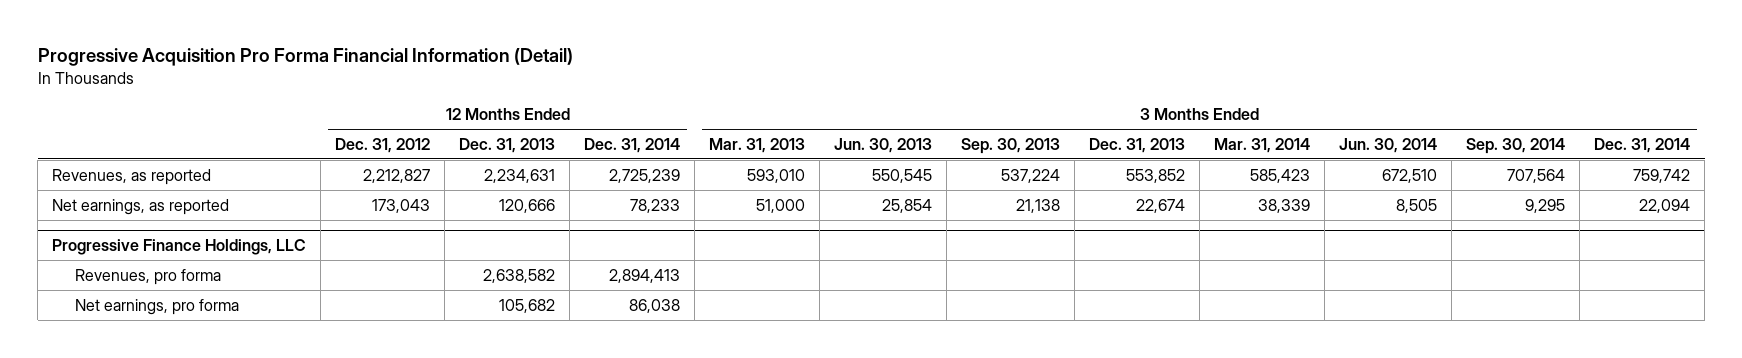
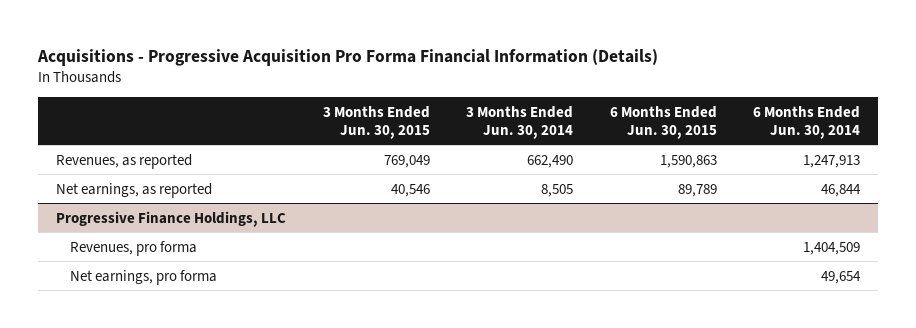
- Progressive Acquisition Pro Forma Financial Information (Detail)
+ Acquisitions - Progressive Acquisition Pro Forma Financial Information (Details)
- | 12 Months Ended Dec. 31, 2012 | 12 Months Ended Dec. 31, 2013 | 12 Months Ended Dec. 31, 2014 | 3 Months Ended Mar. 31, 2013 | 3 Months Ended Jun. 30, 2013 | 3 Months Ended Sep. 30, 2013 | 3 Months Ended Dec. 31, 2013 | 3 Months Ended Mar. 31, 2014 | 3 Months Ended Jun. 30, 2014 | 3 Months Ended Sep. 30, 2014 | 3 Months Ended Dec. 31, 2014
+ | 3 Months Ended Jun. 30, 2015 | 3 Months Ended Jun. 30, 2014 | 6 Months Ended Jun. 30, 2015 | 6 Months Ended Jun. 30, 2014
- Revenues, as reported | 2,212,827 | 2,234,631 | 2,725,239 | 593,010 | 550,545 | 537,224 | 553,852 | 585,423 | 672,510 | 707,564 | 759,742
+ Revenues, as reported | 769,049 | 662,490 | 1,590,863 | 1,247,913

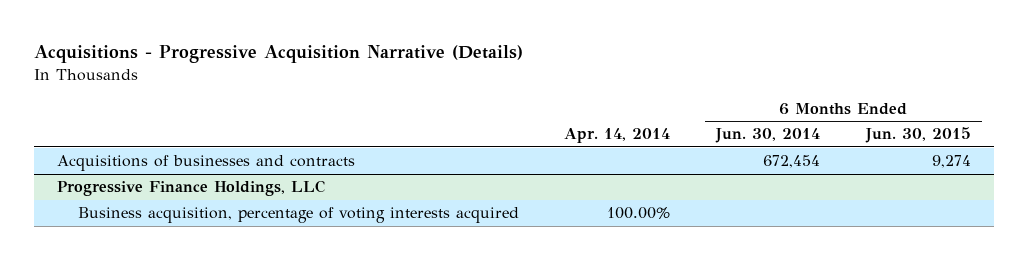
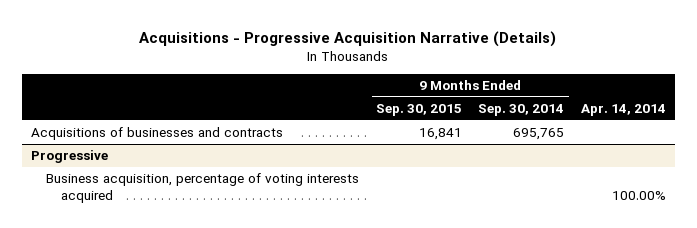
- | Apr. 14, 2014 | 6 Months Ended Jun. 30, 2014 | 6 Months Ended Jun. 30, 2015
+ | 9 Months Ended Sep. 30, 2015 | 9 Months Ended Sep. 30, 2014 | Apr. 14, 2014
- Progressive Finance Holdings, LLC
+ Progressive

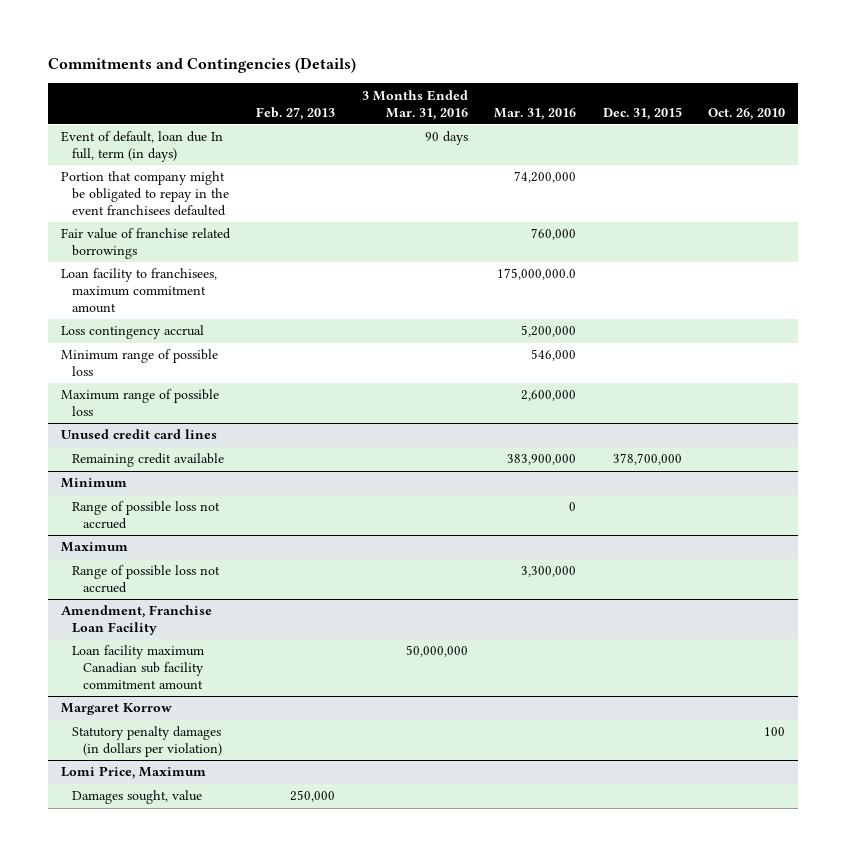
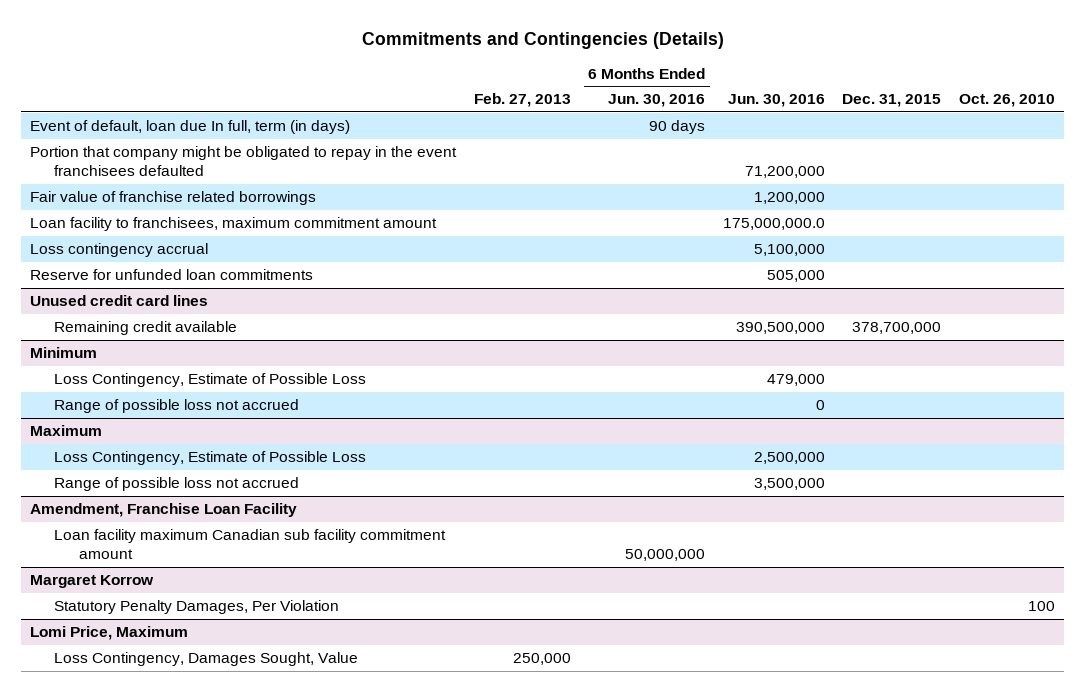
- | Feb. 27, 2013 | 3 Months Ended Mar. 31, 2016 | Mar. 31, 2016 | Dec. 31, 2015 | Oct. 26, 2010
+ | Feb. 27, 2013 | 6 Months Ended Jun. 30, 2016 | Jun. 30, 2016 | Dec. 31, 2015 | Oct. 26, 2010
- Minimum range of possible loss | | | 546,000 | |
- Maximum range of possible loss | | | 2,600,000 | |
+ Reserve for unfunded loan commitments | | | 505,000 | |
@ Minimum
+ Loss Contingency, Estimate of Possible Loss | | | 479,000 | |
@ Maximum
+ Loss Contingency, Estimate of Possible Loss | | | 2,500,000 | |
@ Margaret Korrow
- Statutory penalty damages (in dollars per violation) | | | | | 100
+ Statutory Penalty Damages, Per Violation | | | | | 100
@ Lomi Price, Maximum
- Damages sought, value | 250,000 | | | |
+ Loss Contingency, Damages Sought, Value | 250,000 | | | |

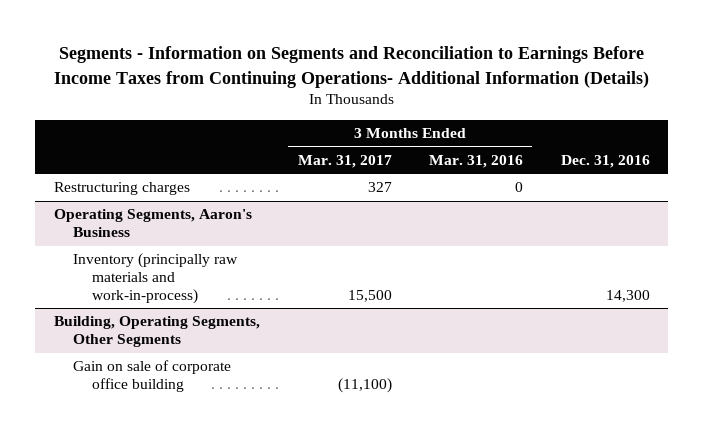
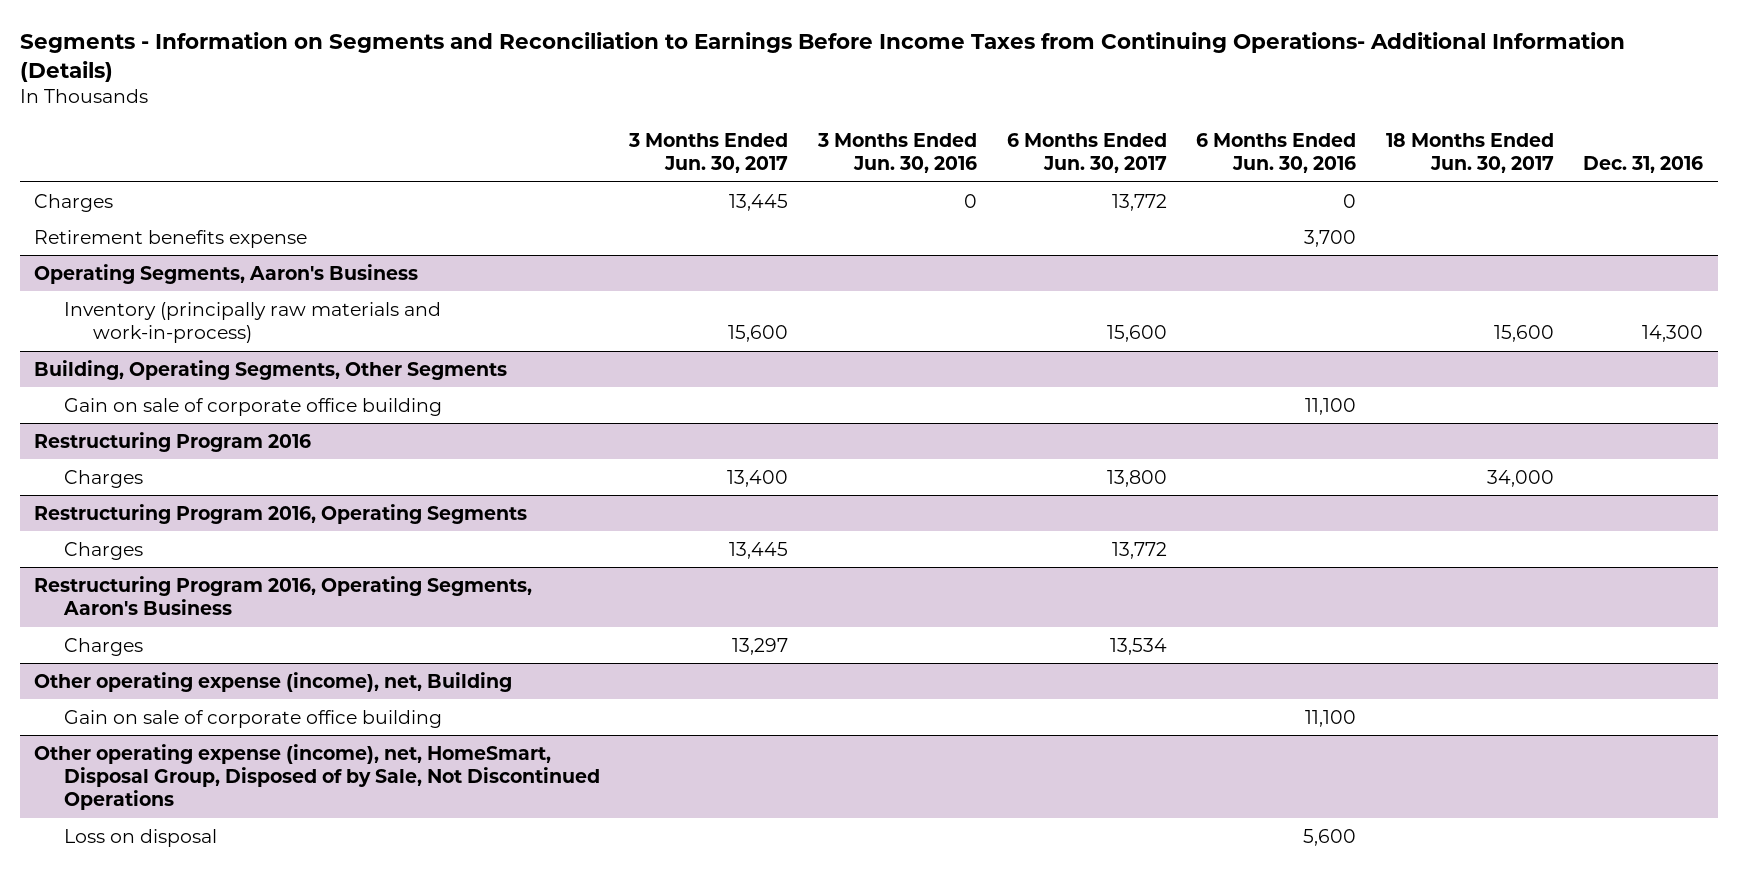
- | 3 Months Ended Mar. 31, 2017 | 3 Months Ended Mar. 31, 2016 | Dec. 31, 2016
+ | 3 Months Ended Jun. 30, 2017 | 3 Months Ended Jun. 30, 2016 | 6 Months Ended Jun. 30, 2017 | 6 Months Ended Jun. 30, 2016 | 18 Months Ended Jun. 30, 2017 | Dec. 31, 2016
- Restructuring charges | 327 | 0 |
+ Charges | 13,445 | 0 | 13,772 | 0 | |
+ Retirement benefits expense | | | | 3,700 | |
+ Restructuring Program 2016
+ Charges | 13,400 | | 13,800 | | 34,000 |
+ Restructuring Program 2016, Operating Segments
+ Charges | 13,445 | | 13,772 | | |
+ Restructuring Program 2016, Operating Segments, Aaron's Business
+ Charges | 13,297 | | 13,534 | | |
+ Other operating expense (income), net, Building
+ Gain on sale of corporate office building | | | | 11,100 | |
+ Other operating expense (income), net, HomeSmart, Disposal Group, Disposed of by Sale, Not Discontinued Operations
+ Loss on disposal | | | | 5,600 | |

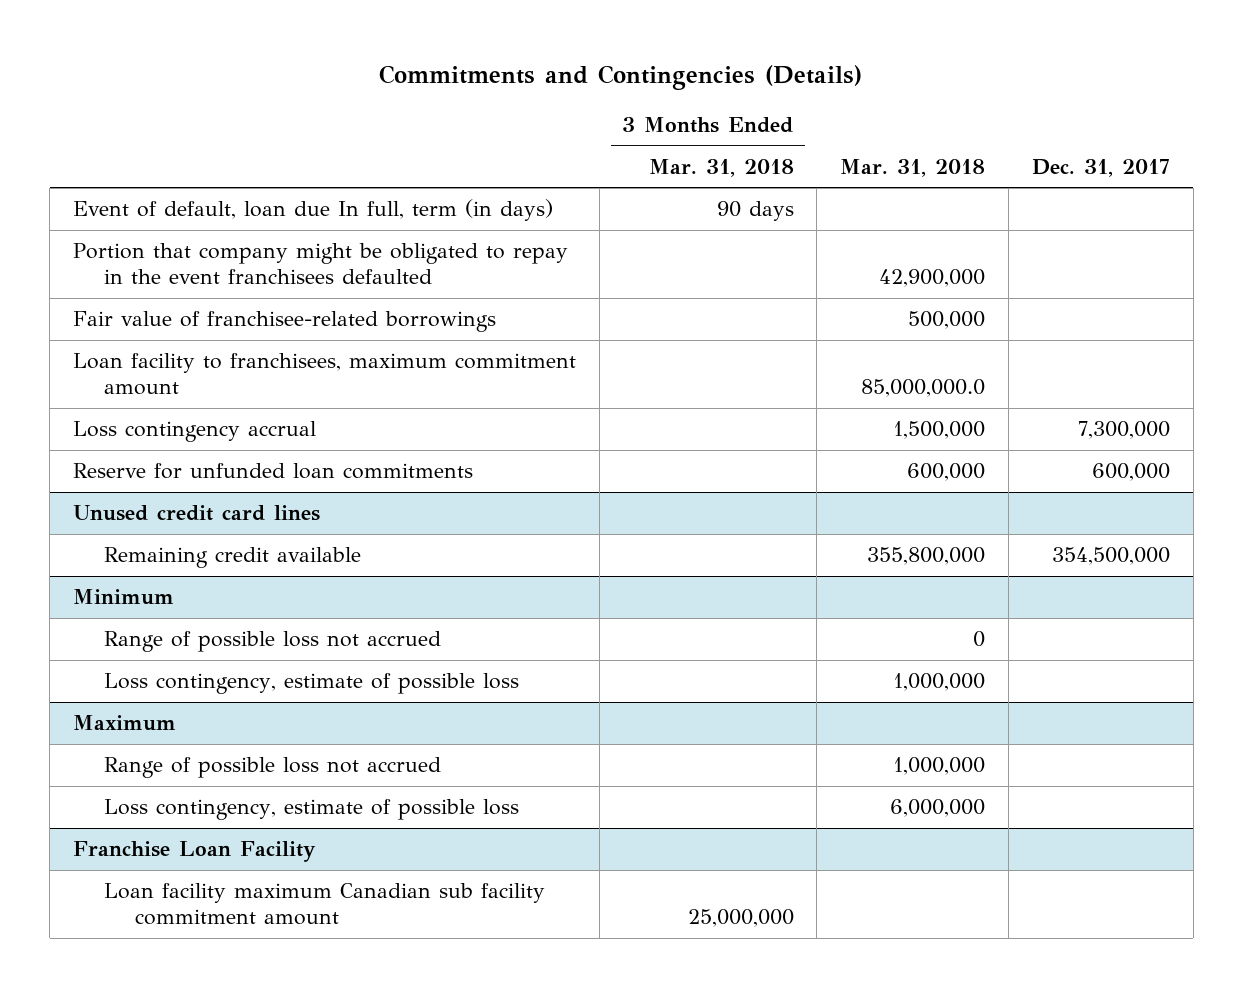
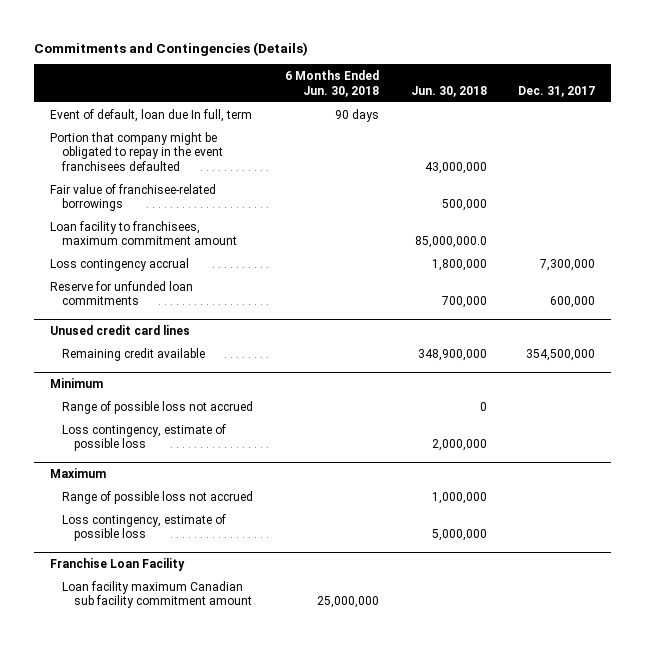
- | 3 Months Ended Mar. 31, 2018 | Mar. 31, 2018 | Dec. 31, 2017
+ | 6 Months Ended Jun. 30, 2018 | Jun. 30, 2018 | Dec. 31, 2017
- Event of default, loan due In full, term (in days) | 90 days | |
+ Event of default, loan due In full, term | 90 days | |

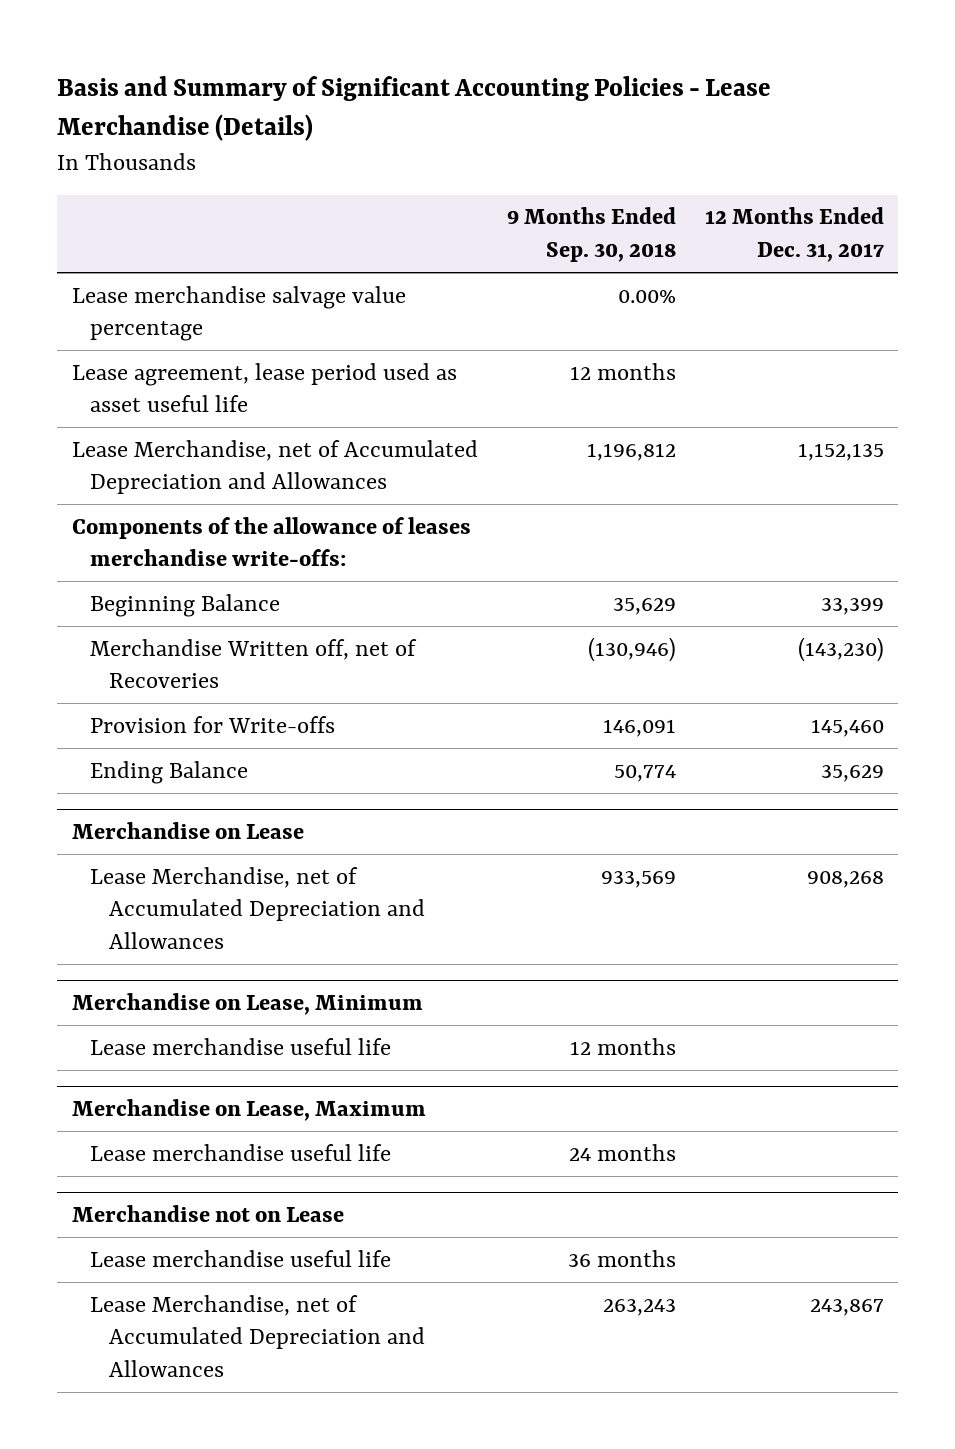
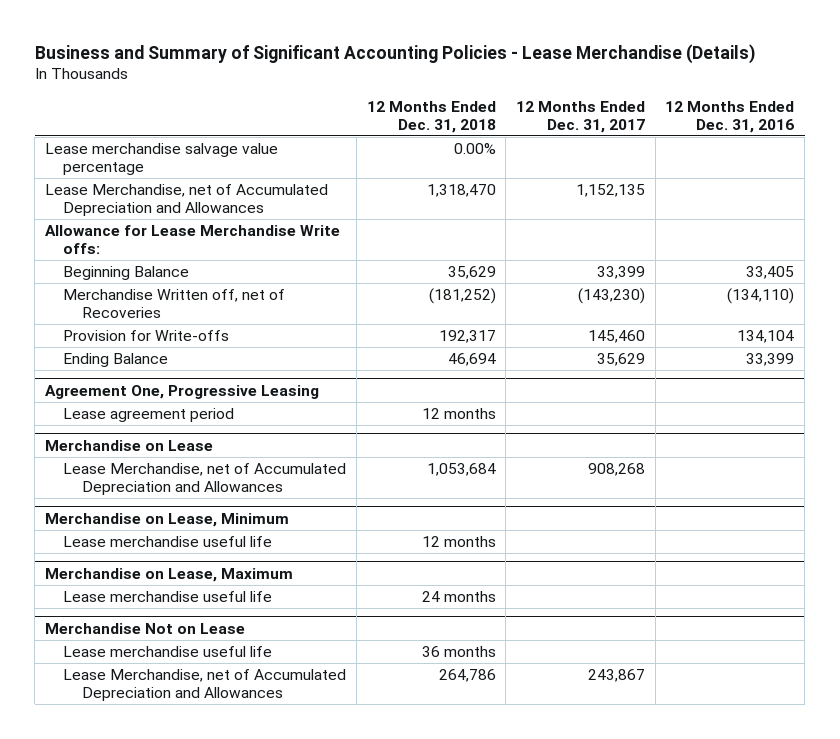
- Basis and Summary of Significant Accounting Policies - Lease Merchandise (Details)
+ Business and Summary of Significant Accounting Policies - Lease Merchandise (Details)
- | 9 Months Ended Sep. 30, 2018 | 12 Months Ended Dec. 31, 2017
+ | 12 Months Ended Dec. 31, 2018 | 12 Months Ended Dec. 31, 2017 | 12 Months Ended Dec. 31, 2016
- Lease agreement, lease period used as asset useful life | 12 months |
- Components of the allowance of leases merchandise write-offs:
+ Allowance for Lease Merchandise Write offs:
+ Agreement One, Progressive Leasing
+ Lease agreement period | 12 months | |
- Merchandise not on Lease
+ Merchandise Not on Lease

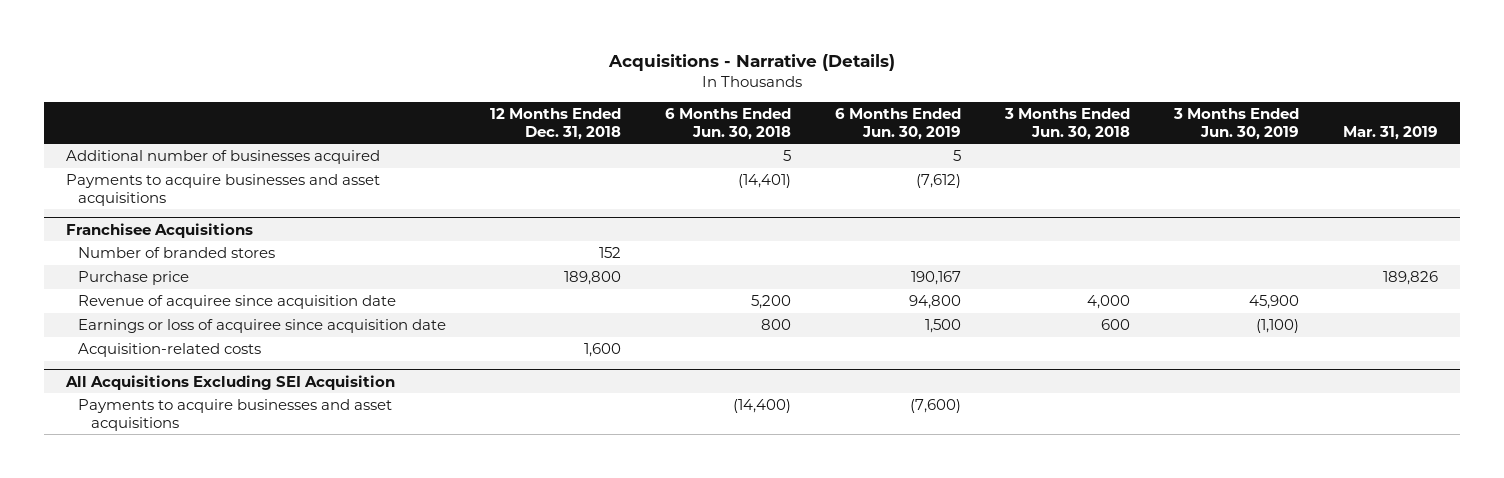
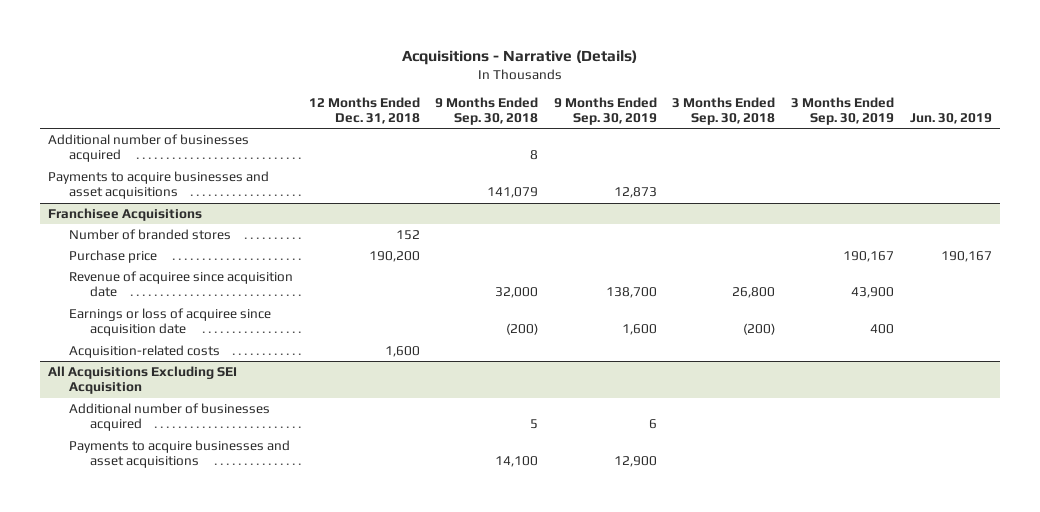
- | 12 Months Ended Dec. 31, 2018 | 6 Months Ended Jun. 30, 2018 | 6 Months Ended Jun. 30, 2019 | 3 Months Ended Jun. 30, 2018 | 3 Months Ended Jun. 30, 2019 | Mar. 31, 2019
+ | 12 Months Ended Dec. 31, 2018 | 9 Months Ended Sep. 30, 2018 | 9 Months Ended Sep. 30, 2019 | 3 Months Ended Sep. 30, 2018 | 3 Months Ended Sep. 30, 2019 | Jun. 30, 2019
@ Franchisee Acquisitions
- Purchase price | 189,800 | | 190,167 | | | 189,826
+ Purchase price | 190,200 | | | | 190,167 | 190,167
@ All Acquisitions Excluding SEI Acquisition
+ Additional number of businesses acquired | | 5 | 6 | | |

